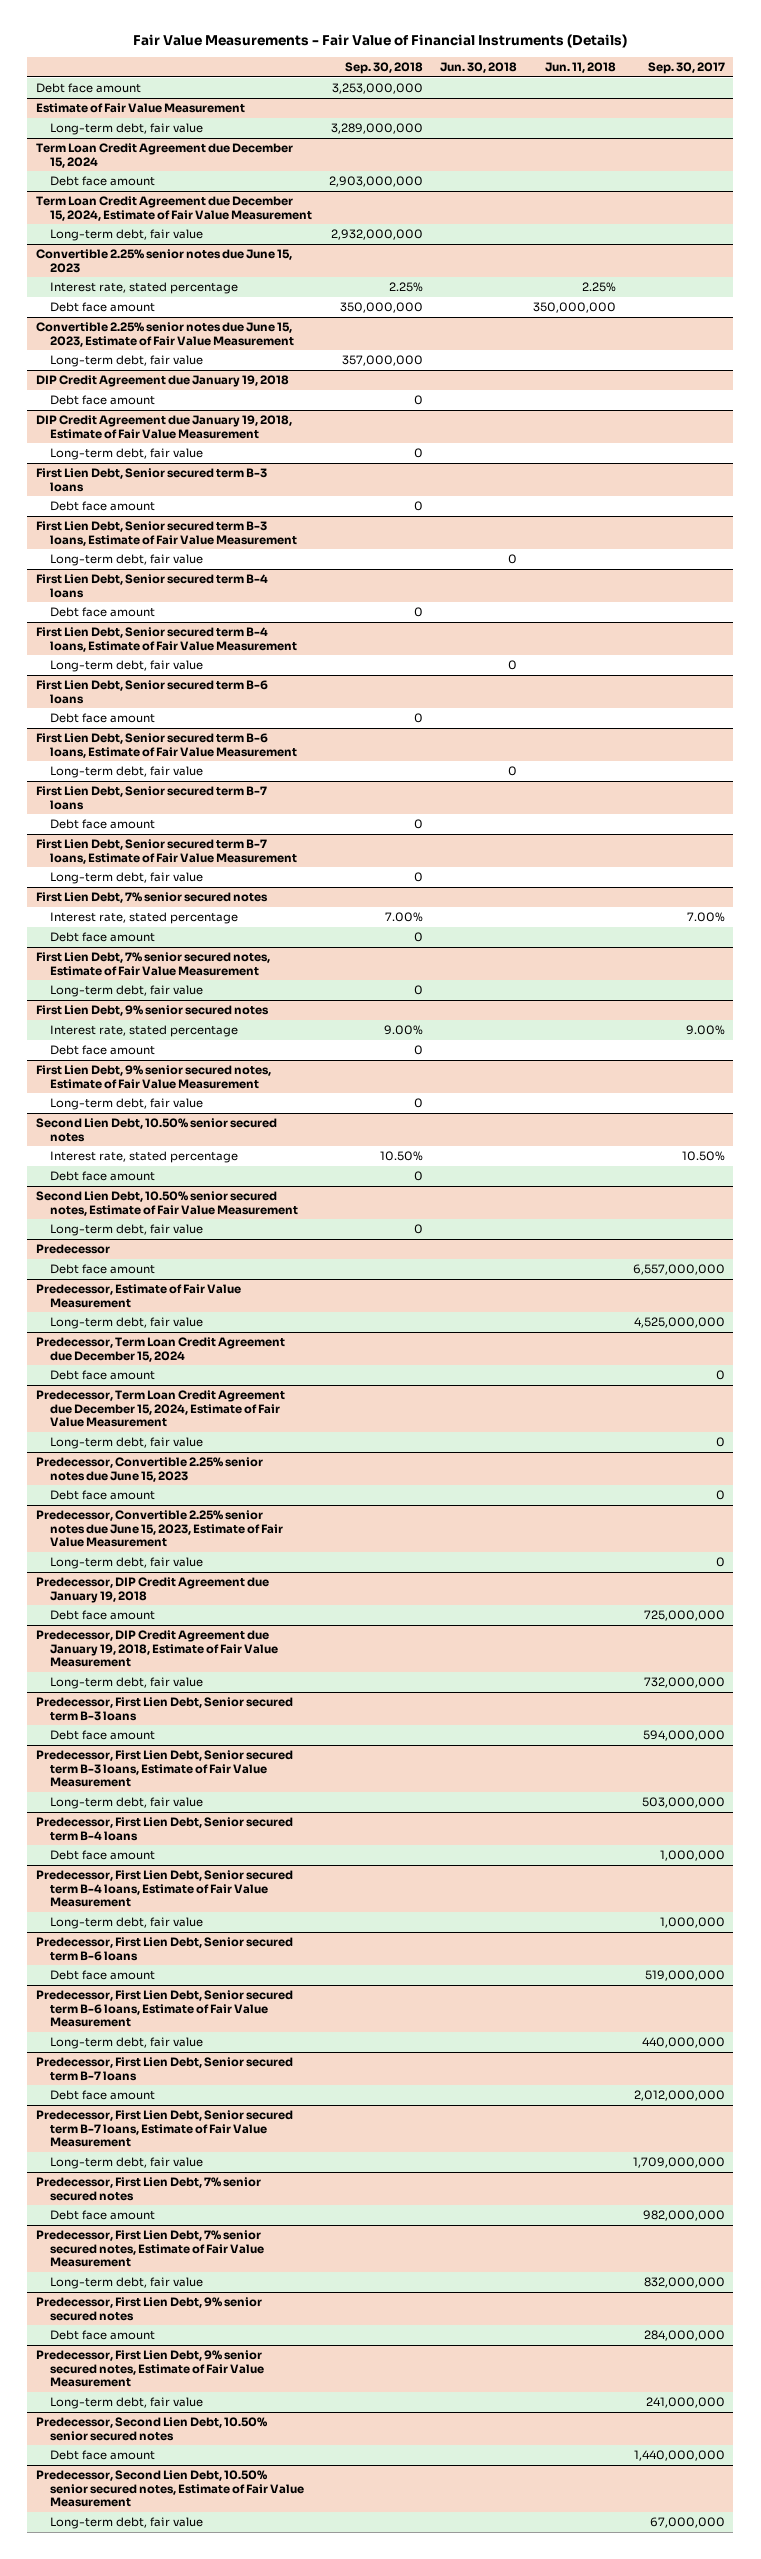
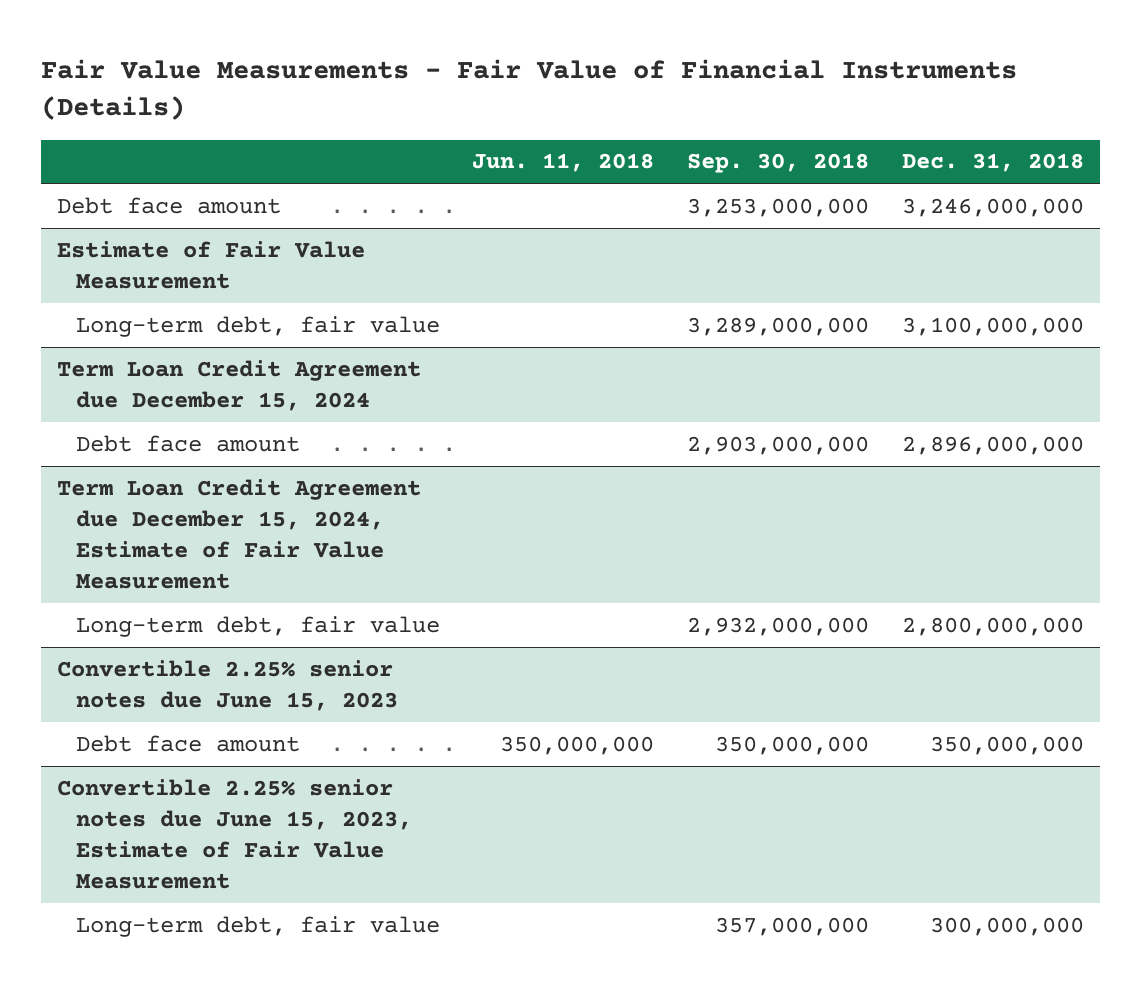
- | Sep. 30, 2018 | Jun. 30, 2018 | Jun. 11, 2018 | Sep. 30, 2017
+ | Jun. 11, 2018 | Sep. 30, 2018 | Dec. 31, 2018
@ Convertible 2.25% senior notes due June 15, 2023
- Interest rate, stated percentage | 2.25% | | 2.25% |
- DIP Credit Agreement due January 19, 2018
- Debt face amount | 0 | | |
- DIP Credit Agreement due January 19, 2018, Estimate of Fair Value Measurement
- Long-term debt, fair value | 0 | | |
- First Lien Debt, Senior secured term B-3 loans
- Debt face amount | 0 | | |
- First Lien Debt, Senior secured term B-3 loans, Estimate of Fair Value Measurement
- Long-term debt, fair value | | 0 | |
- First Lien Debt, Senior secured term B-4 loans
- Debt face amount | 0 | | |
- First Lien Debt, Senior secured term B-4 loans, Estimate of Fair Value Measurement
- Long-term debt, fair value | | 0 | |
- First Lien Debt, Senior secured term B-6 loans
- Debt face amount | 0 | | |
- First Lien Debt, Senior secured term B-6 loans, Estimate of Fair Value Measurement
- Long-term debt, fair value | | 0 | |
- First Lien Debt, Senior secured term B-7 loans
- Debt face amount | 0 | | |
- First Lien Debt, Senior secured term B-7 loans, Estimate of Fair Value Measurement
- Long-term debt, fair value | 0 | | |
- First Lien Debt, 7% senior secured notes
- Interest rate, stated percentage | 7.00% | | | 7.00%
- Debt face amount | 0 | | |
- First Lien Debt, 7% senior secured notes, Estimate of Fair Value Measurement
- Long-term debt, fair value | 0 | | |
- First Lien Debt, 9% senior secured notes
- Interest rate, stated percentage | 9.00% | | | 9.00%
- Debt face amount | 0 | | |
- First Lien Debt, 9% senior secured notes, Estimate of Fair Value Measurement
- Long-term debt, fair value | 0 | | |
- Second Lien Debt, 10.50% senior secured notes
- Interest rate, stated percentage | 10.50% | | | 10.50%
- Debt face amount | 0 | | |
- Second Lien Debt, 10.50% senior secured notes, Estimate of Fair Value Measurement
- Long-term debt, fair value | 0 | | |
- Predecessor
- Debt face amount | | | | 6,557,000,000
- Predecessor, Estimate of Fair Value Measurement
- Long-term debt, fair value | | | | 4,525,000,000
- Predecessor, Term Loan Credit Agreement due December 15, 2024
- Debt face amount | | | | 0
- Predecessor, Term Loan Credit Agreement due December 15, 2024, Estimate of Fair Value Measurement
- Long-term debt, fair value | | | | 0
- Predecessor, Convertible 2.25% senior notes due June 15, 2023
- Debt face amount | | | | 0
- Predecessor, Convertible 2.25% senior notes due June 15, 2023, Estimate of Fair Value Measurement
- Long-term debt, fair value | | | | 0
- Predecessor, DIP Credit Agreement due January 19, 2018
- Debt face amount | | | | 725,000,000
- Predecessor, DIP Credit Agreement due January 19, 2018, Estimate of Fair Value Measurement
- Long-term debt, fair value | | | | 732,000,000
- Predecessor, First Lien Debt, Senior secured term B-3 loans
- Debt face amount | | | | 594,000,000
- Predecessor, First Lien Debt, Senior secured term B-3 loans, Estimate of Fair Value Measurement
- Long-term debt, fair value | | | | 503,000,000
- Predecessor, First Lien Debt, Senior secured term B-4 loans
- Debt face amount | | | | 1,000,000
- Predecessor, First Lien Debt, Senior secured term B-4 loans, Estimate of Fair Value Measurement
- Long-term debt, fair value | | | | 1,000,000
- Predecessor, First Lien Debt, Senior secured term B-6 loans
- Debt face amount | | | | 519,000,000
- Predecessor, First Lien Debt, Senior secured term B-6 loans, Estimate of Fair Value Measurement
- Long-term debt, fair value | | | | 440,000,000
- Predecessor, First Lien Debt, Senior secured term B-7 loans
- Debt face amount | | | | 2,012,000,000
- Predecessor, First Lien Debt, Senior secured term B-7 loans, Estimate of Fair Value Measurement
- Long-term debt, fair value | | | | 1,709,000,000
- Predecessor, First Lien Debt, 7% senior secured notes
- Debt face amount | | | | 982,000,000
- Predecessor, First Lien Debt, 7% senior secured notes, Estimate of Fair Value Measurement
- Long-term debt, fair value | | | | 832,000,000
- Predecessor, First Lien Debt, 9% senior secured notes
- Debt face amount | | | | 284,000,000
- Predecessor, First Lien Debt, 9% senior secured notes, Estimate of Fair Value Measurement
- Long-term debt, fair value | | | | 241,000,000
- Predecessor, Second Lien Debt, 10.50% senior secured notes
- Debt face amount | | | | 1,440,000,000
- Predecessor, Second Lien Debt, 10.50% senior secured notes, Estimate of Fair Value Measurement
- Long-term debt, fair value | | | | 67,000,000

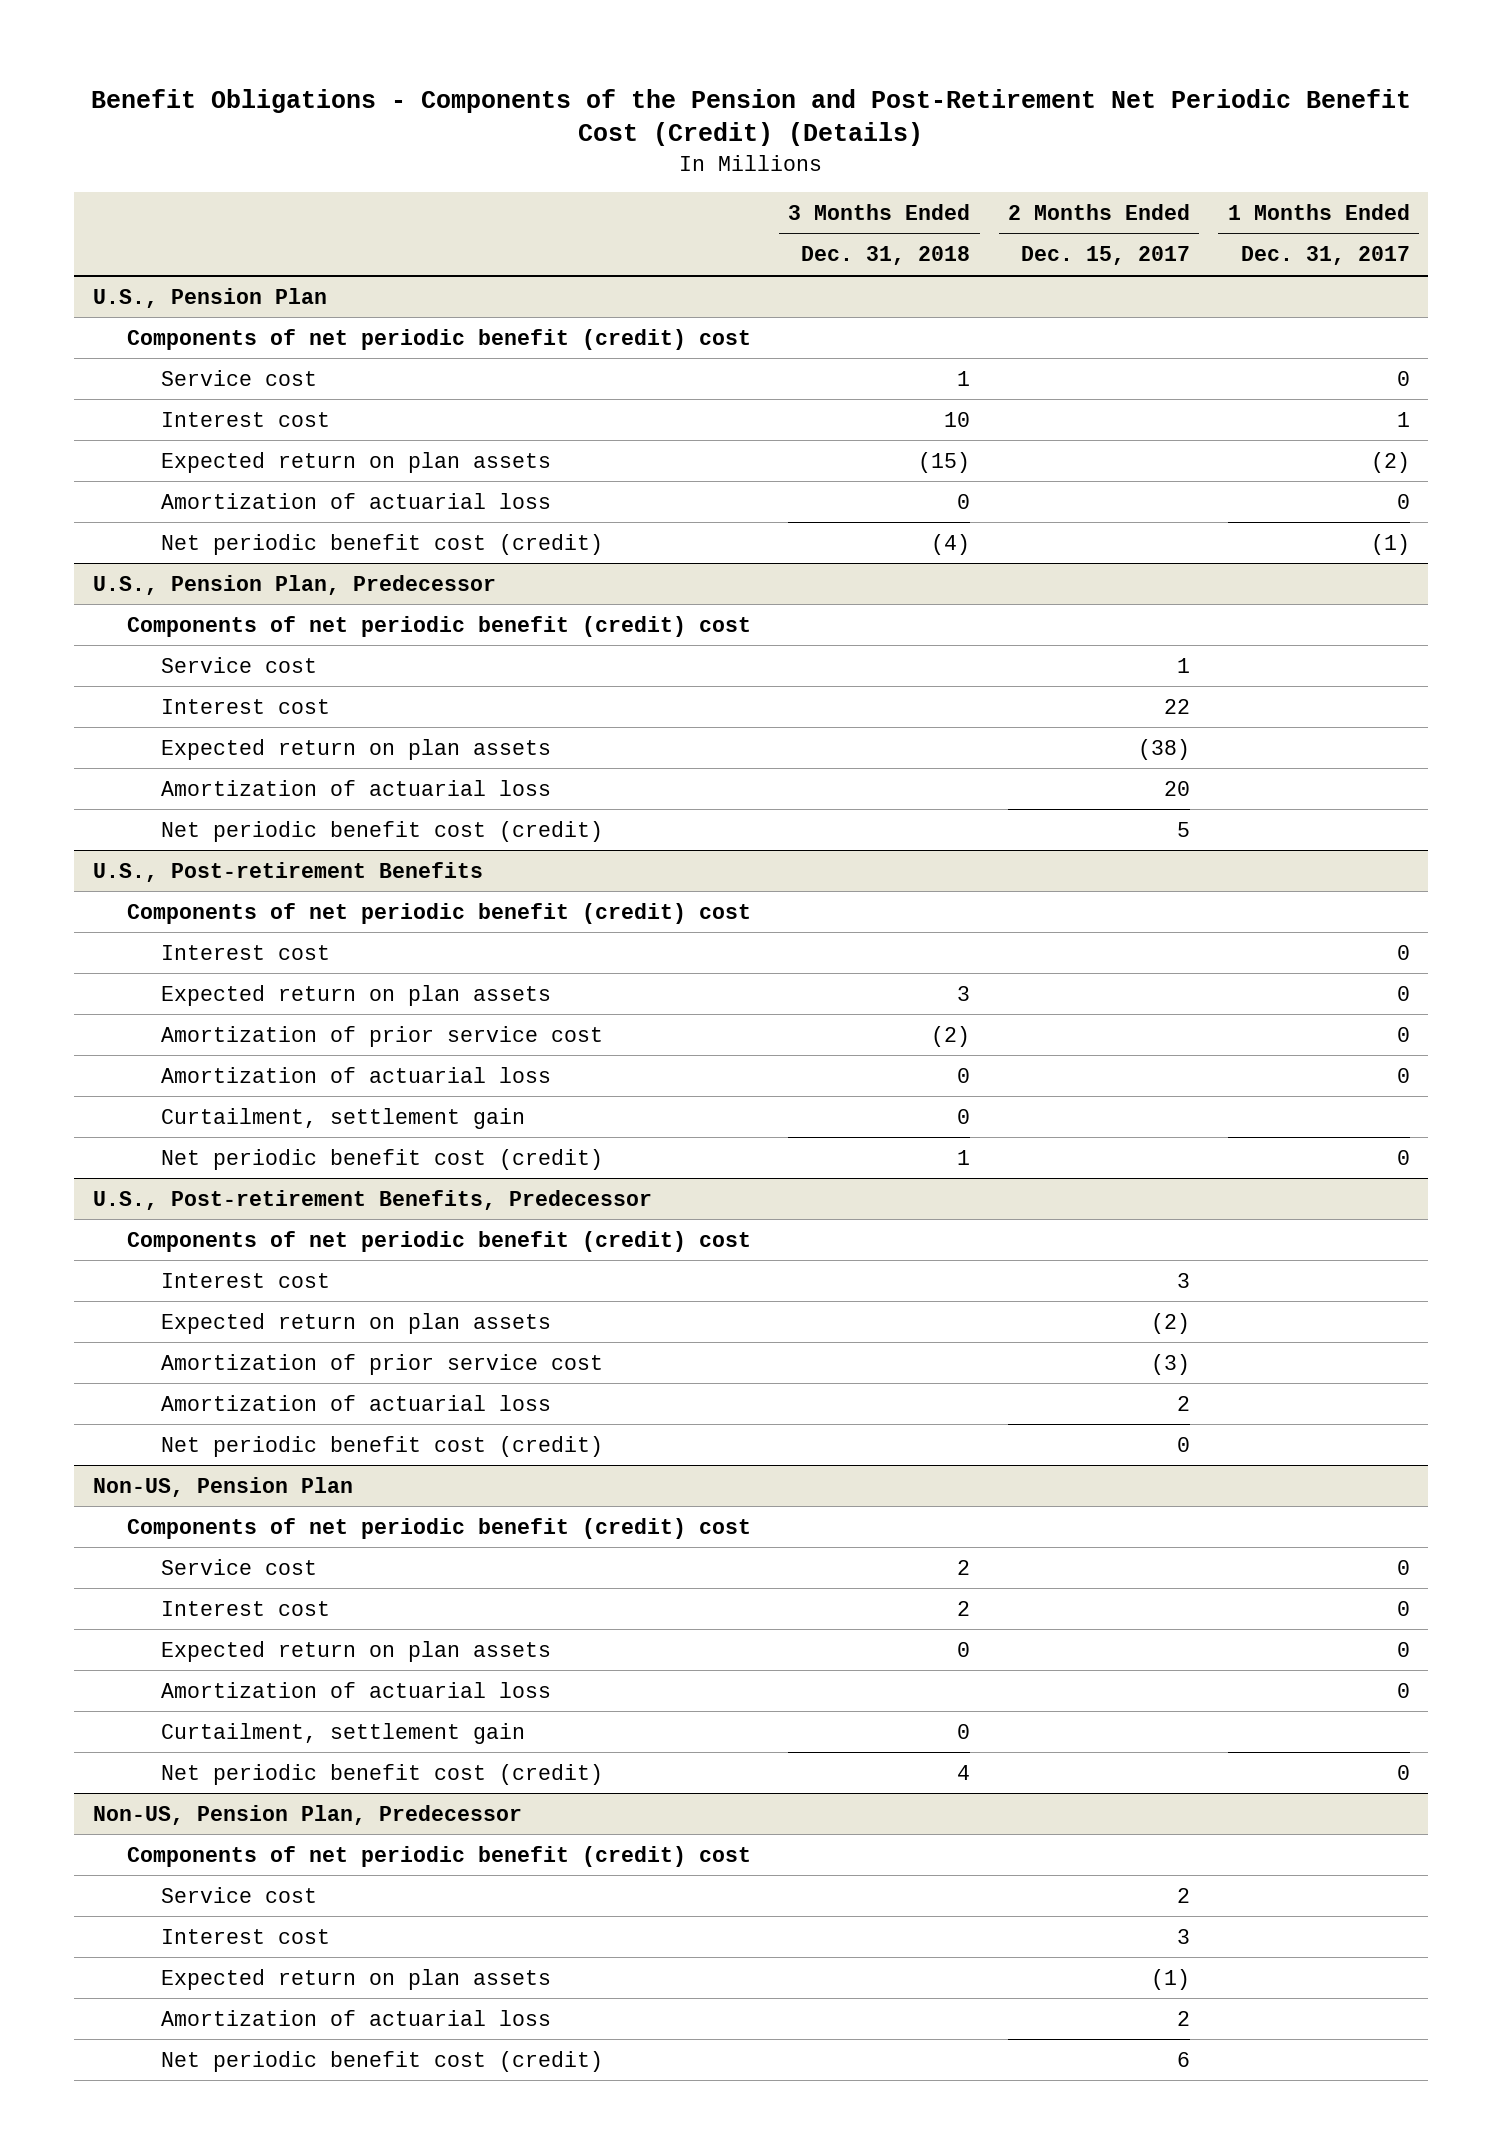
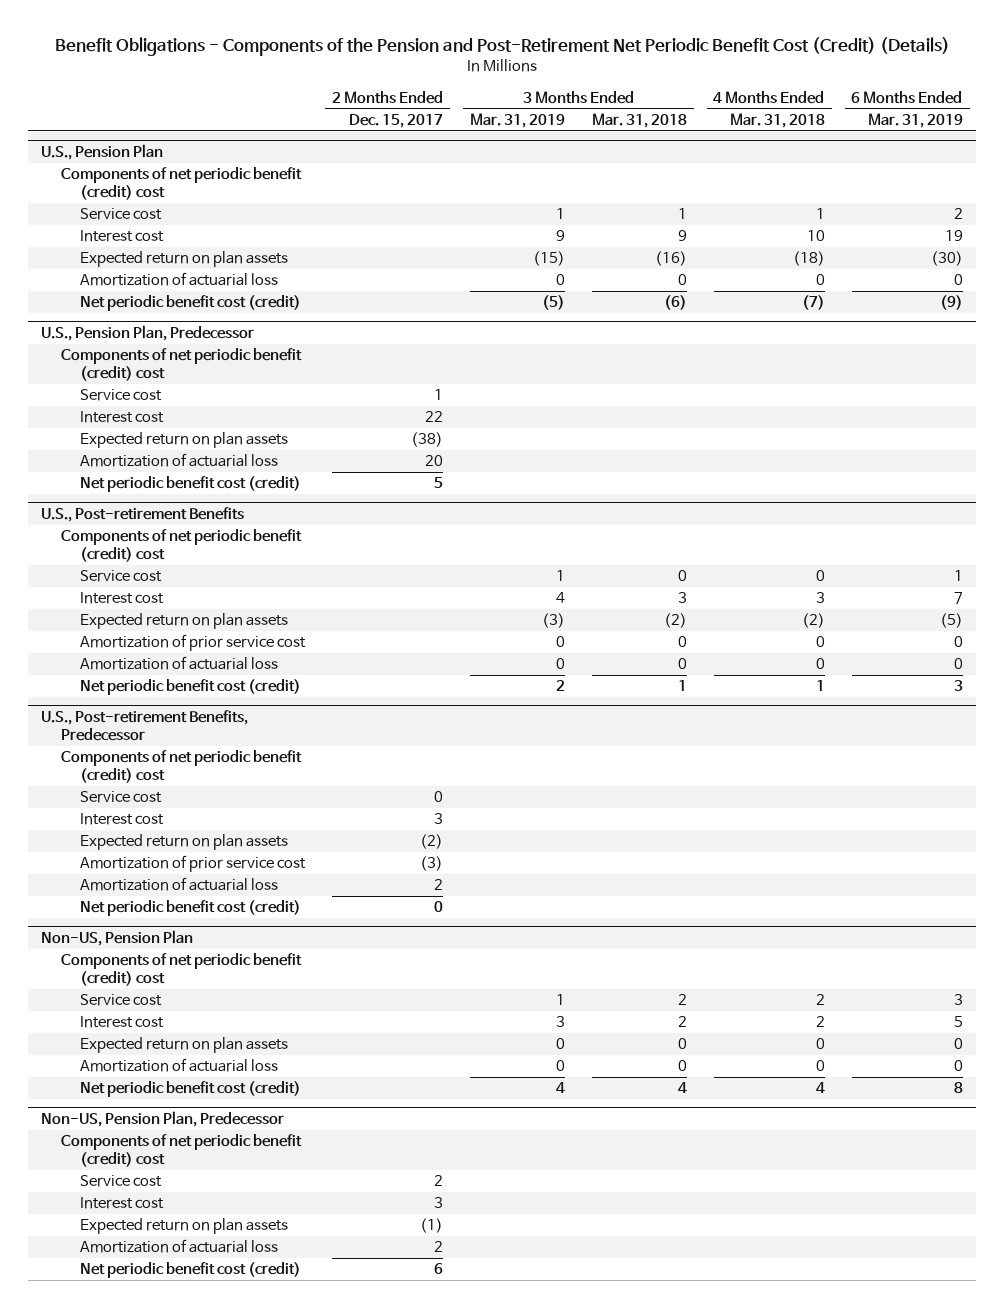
- | 3 Months Ended Dec. 31, 2018 | 2 Months Ended Dec. 15, 2017 | 1 Months Ended Dec. 31, 2017
+ | 2 Months Ended Dec. 15, 2017 | 3 Months Ended Mar. 31, 2019 | 3 Months Ended Mar. 31, 2018 | 4 Months Ended Mar. 31, 2018 | 6 Months Ended Mar. 31, 2019
@ U.S., Post-retirement Benefits
+ Service cost | | 1 | 0 | 0 | 1
- Curtailment, settlement gain | 0 | |
@ U.S., Post-retirement Benefits, Predecessor
+ Service cost | 0 | | | |
@ Non-US, Pension Plan
- Curtailment, settlement gain | 0 | |

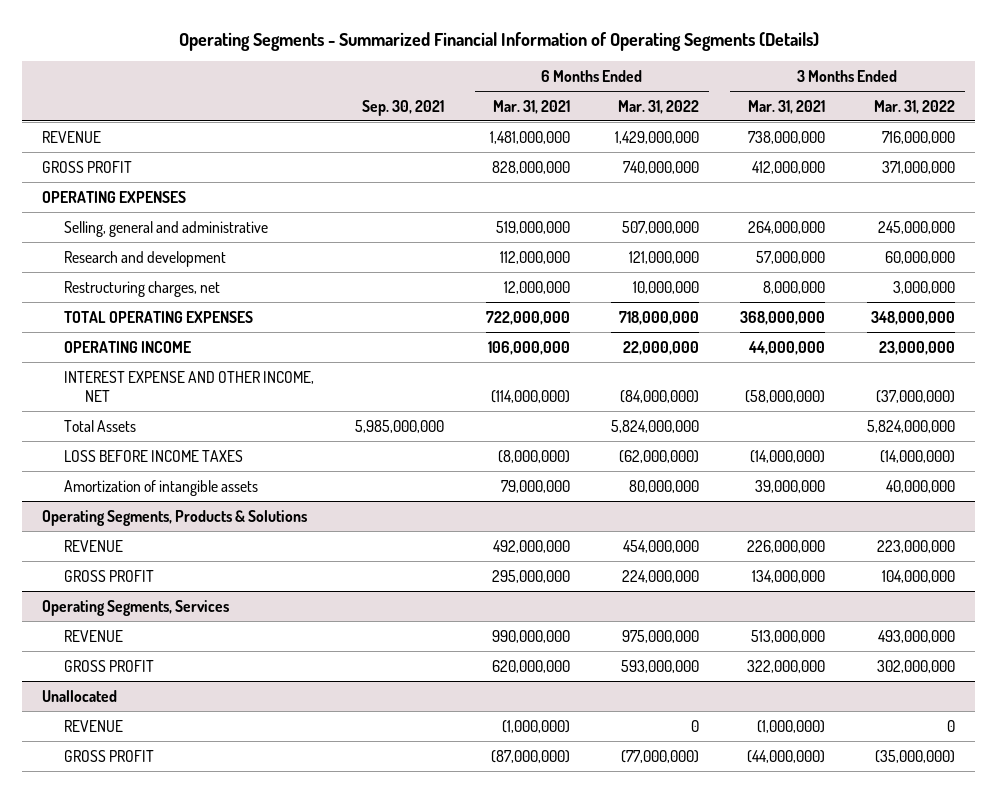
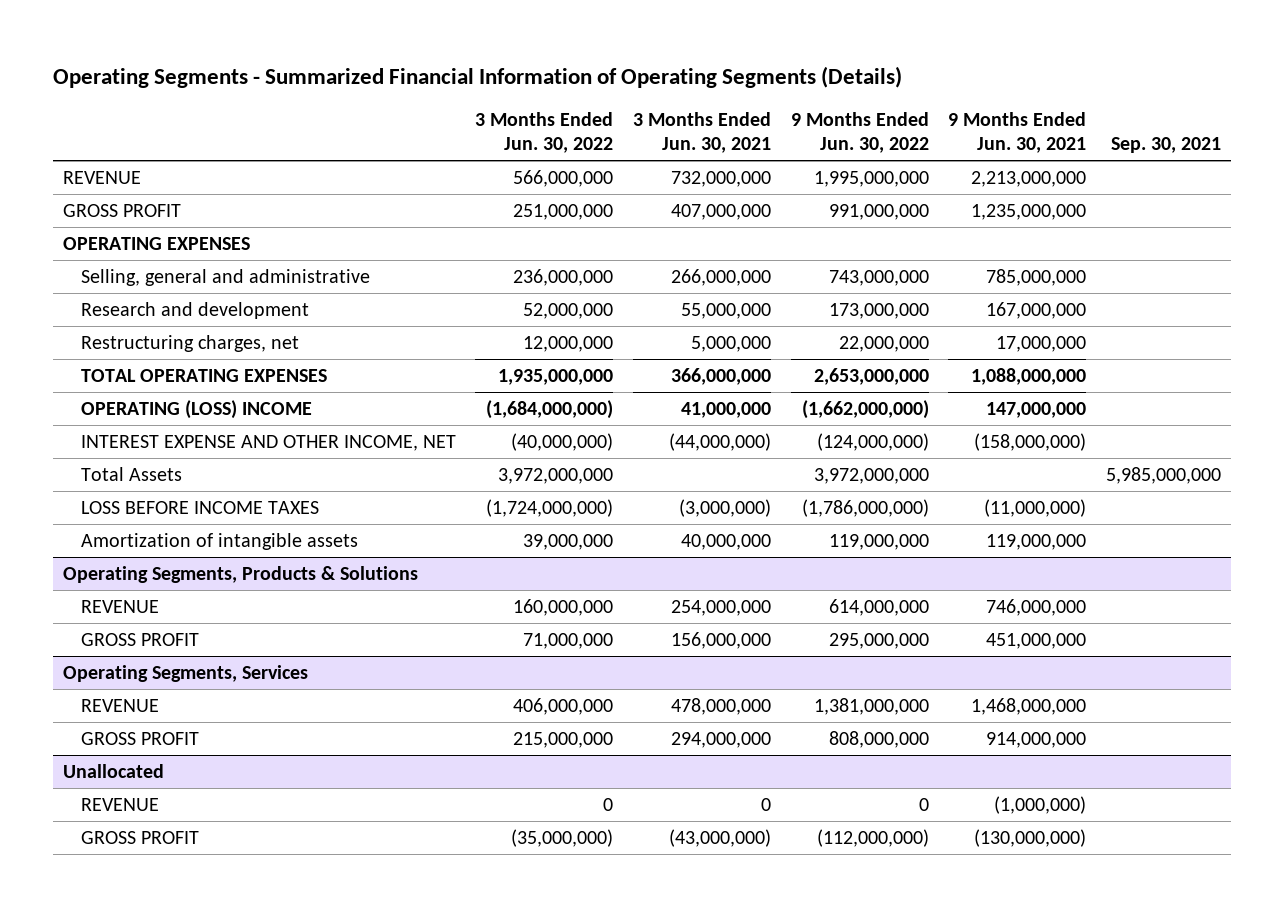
- | Sep. 30, 2021 | 6 Months Ended Mar. 31, 2021 | 6 Months Ended Mar. 31, 2022 | 3 Months Ended Mar. 31, 2021 | 3 Months Ended Mar. 31, 2022
+ | 3 Months Ended Jun. 30, 2022 | 3 Months Ended Jun. 30, 2021 | 9 Months Ended Jun. 30, 2022 | 9 Months Ended Jun. 30, 2021 | Sep. 30, 2021
- OPERATING INCOME | | 106,000,000 | 22,000,000 | 44,000,000 | 23,000,000
+ OPERATING (LOSS) INCOME | (1,684,000,000) | 41,000,000 | (1,662,000,000) | 147,000,000 |

